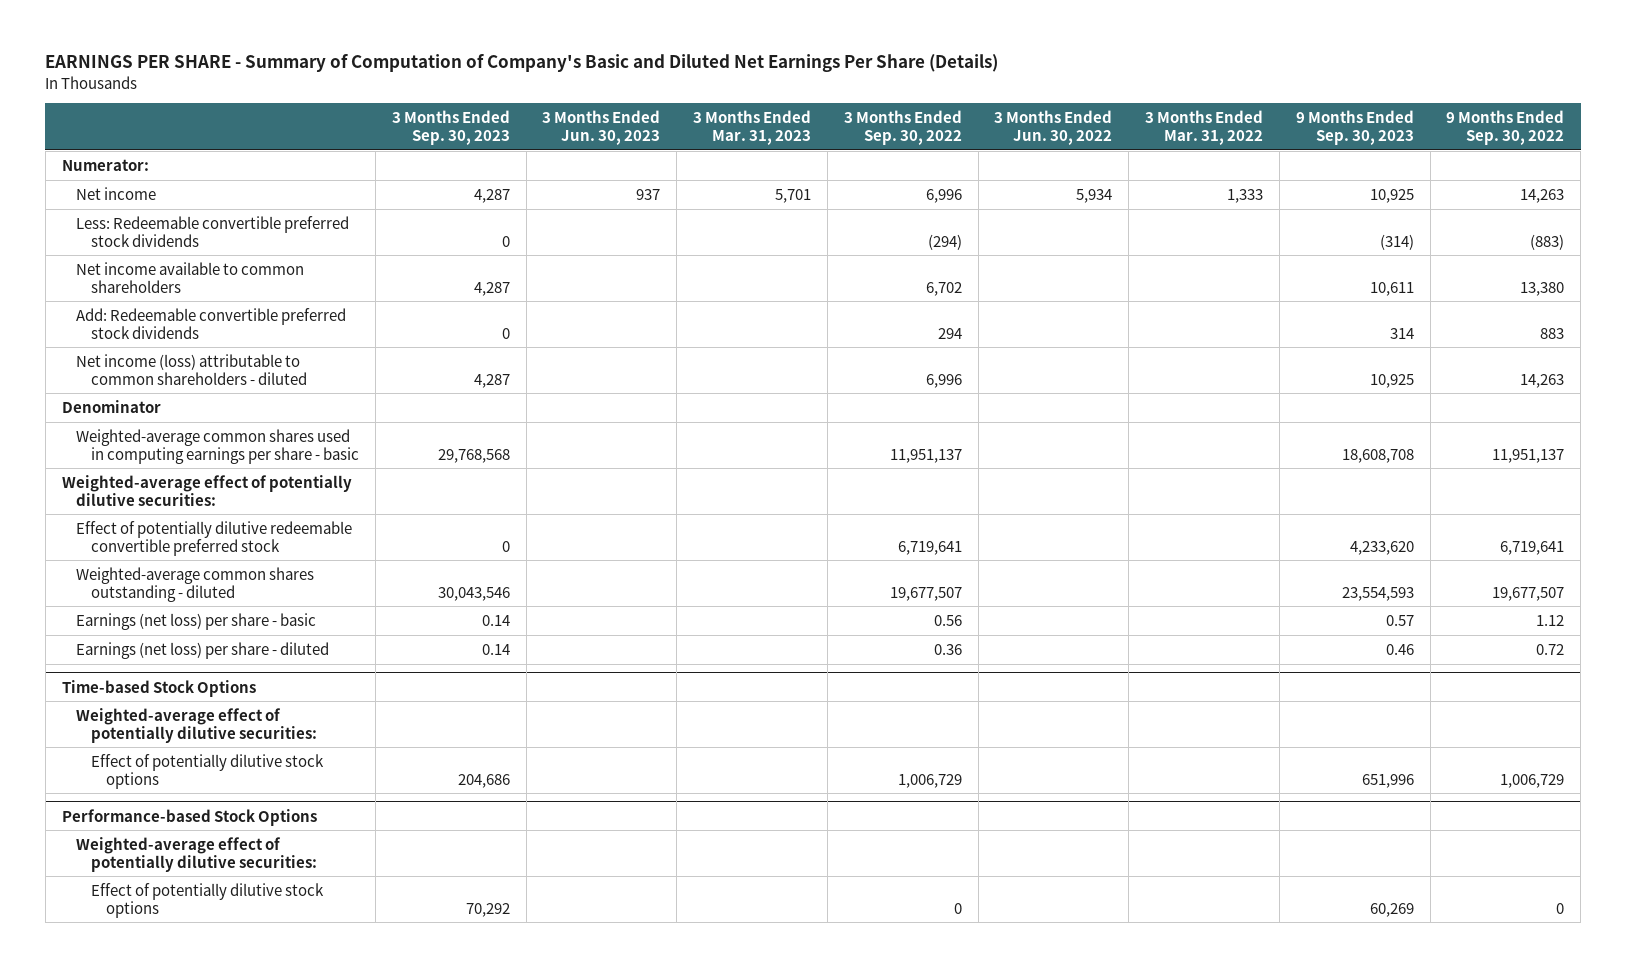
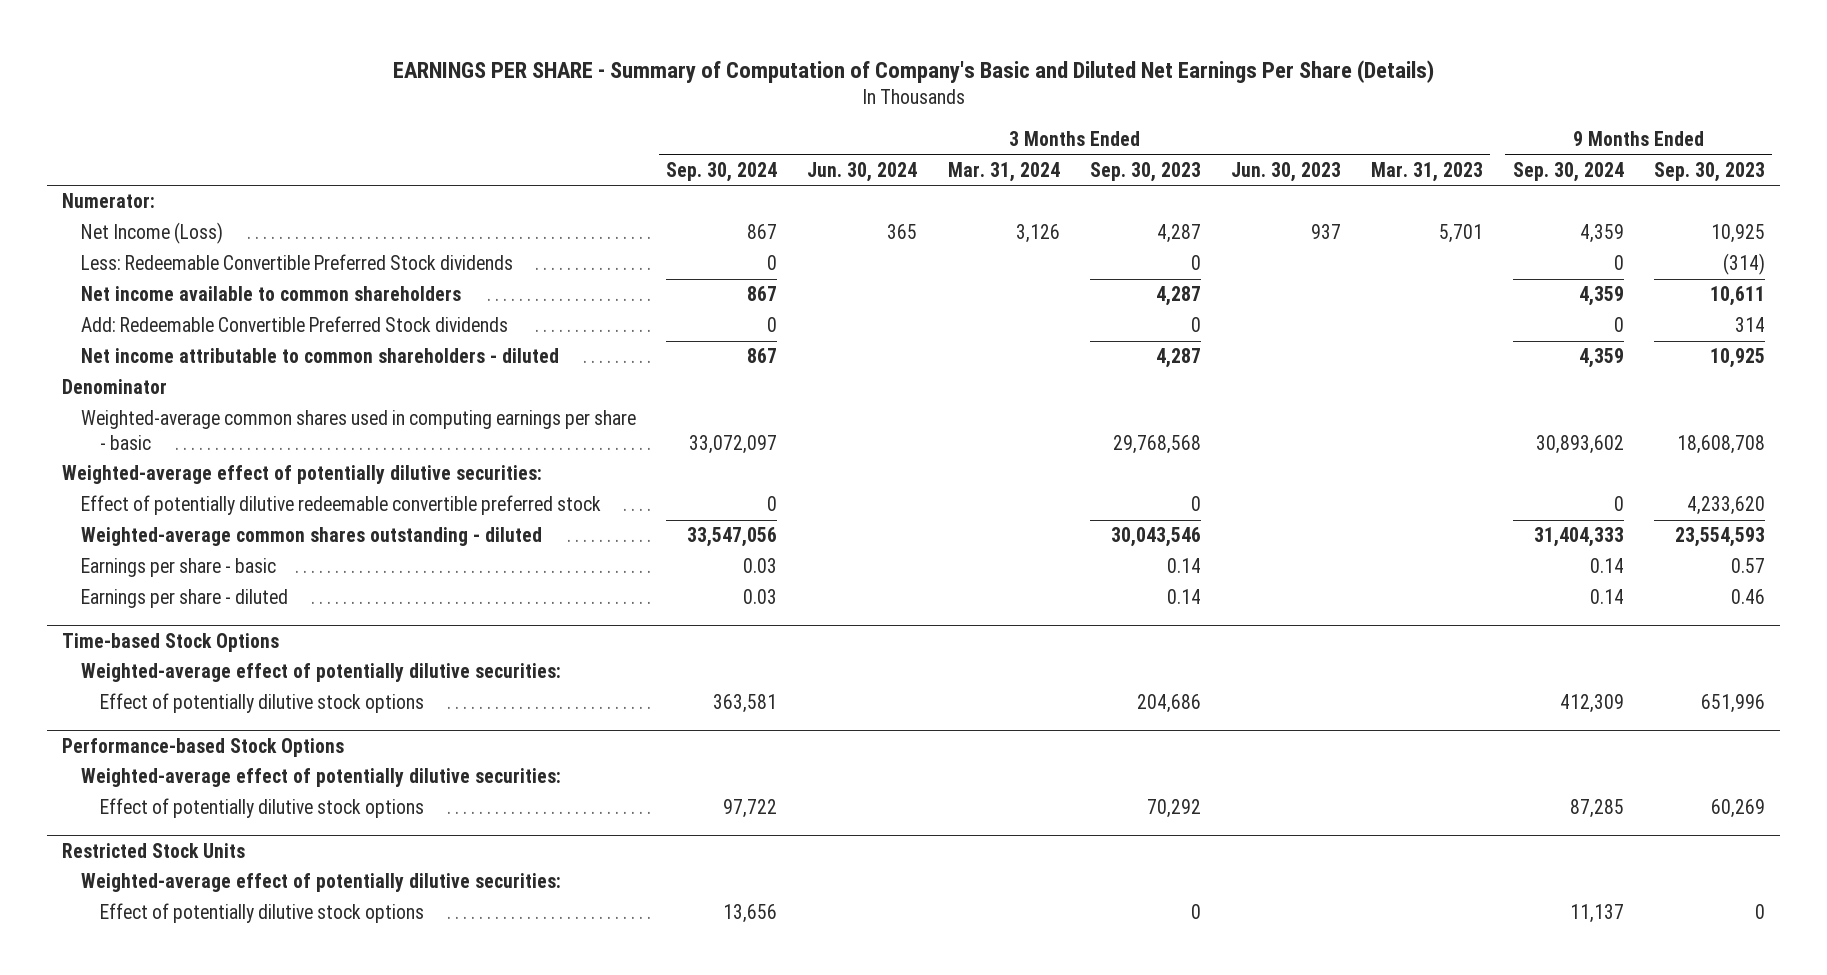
- | 3 Months Ended Sep. 30, 2023 | 3 Months Ended Jun. 30, 2023 | 3 Months Ended Mar. 31, 2023 | 3 Months Ended Sep. 30, 2022 | 3 Months Ended Jun. 30, 2022 | 3 Months Ended Mar. 31, 2022 | 9 Months Ended Sep. 30, 2023 | 9 Months Ended Sep. 30, 2022
+ | 3 Months Ended Sep. 30, 2024 | 3 Months Ended Jun. 30, 2024 | 3 Months Ended Mar. 31, 2024 | 3 Months Ended Sep. 30, 2023 | 3 Months Ended Jun. 30, 2023 | 3 Months Ended Mar. 31, 2023 | 9 Months Ended Sep. 30, 2024 | 9 Months Ended Sep. 30, 2023
- Net income | 4,287 | 937 | 5,701 | 6,996 | 5,934 | 1,333 | 10,925 | 14,263
- Less: Redeemable convertible preferred stock dividends | 0 | | | (294) | | | (314) | (883)
+ Net Income (Loss) | 867 | 365 | 3,126 | 4,287 | 937 | 5,701 | 4,359 | 10,925
+ Less: Redeemable Convertible Preferred Stock dividends | 0 | | | 0 | | | 0 | (314)
- Add: Redeemable convertible preferred stock dividends | 0 | | | 294 | | | 314 | 883
- Net income (loss) attributable to common shareholders - diluted | 4,287 | | | 6,996 | | | 10,925 | 14,263
+ Add: Redeemable Convertible Preferred Stock dividends | 0 | | | 0 | | | 0 | 314
+ Net income attributable to common shareholders - diluted | 867 | | | 4,287 | | | 4,359 | 10,925
- Earnings (net loss) per share - basic | 0.14 | | | 0.56 | | | 0.57 | 1.12
- Earnings (net loss) per share - diluted | 0.14 | | | 0.36 | | | 0.46 | 0.72
+ Earnings per share - basic | 0.03 | | | 0.14 | | | 0.14 | 0.57
+ Earnings per share - diluted | 0.03 | | | 0.14 | | | 0.14 | 0.46
+ Restricted Stock Units
+ Weighted-average effect of potentially dilutive securities:
+ Effect of potentially dilutive stock options | 13,656 | | | 0 | | | 11,137 | 0

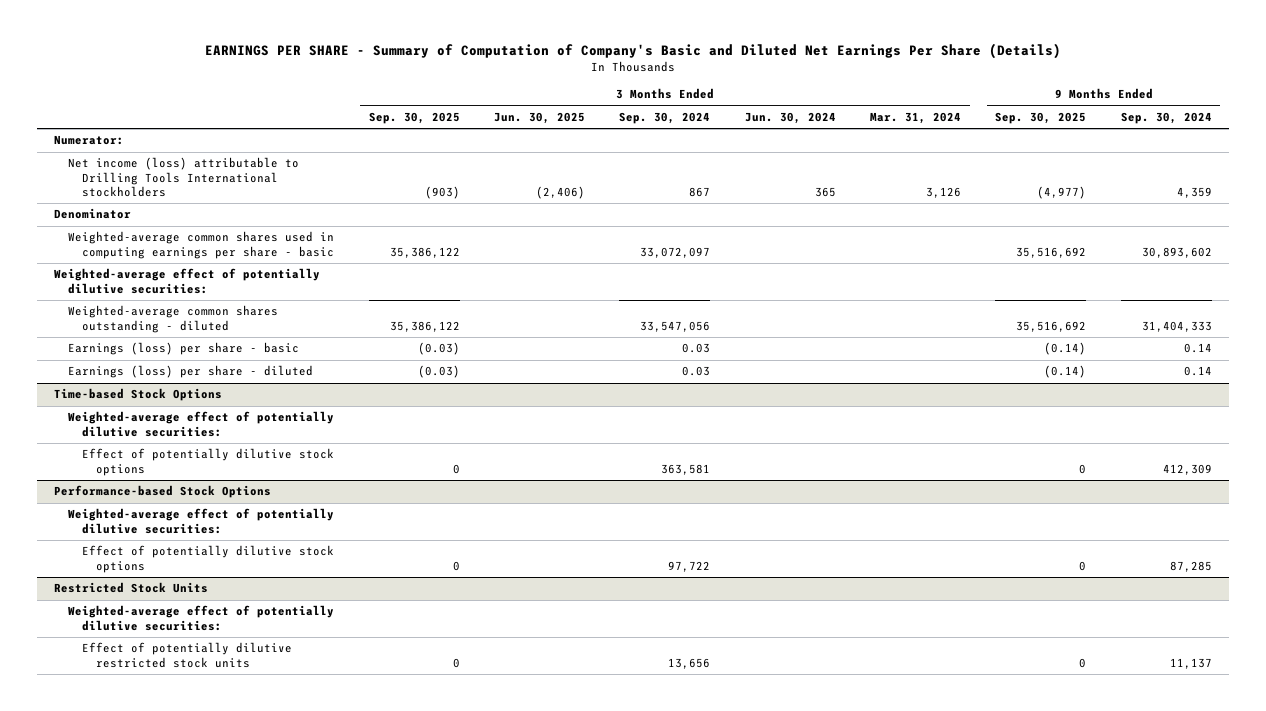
- | 3 Months Ended Sep. 30, 2024 | 3 Months Ended Jun. 30, 2024 | 3 Months Ended Mar. 31, 2024 | 3 Months Ended Sep. 30, 2023 | 3 Months Ended Jun. 30, 2023 | 3 Months Ended Mar. 31, 2023 | 9 Months Ended Sep. 30, 2024 | 9 Months Ended Sep. 30, 2023
+ | 3 Months Ended Sep. 30, 2025 | 3 Months Ended Jun. 30, 2025 | 3 Months Ended Sep. 30, 2024 | 3 Months Ended Jun. 30, 2024 | 3 Months Ended Mar. 31, 2024 | 9 Months Ended Sep. 30, 2025 | 9 Months Ended Sep. 30, 2024
- Net Income (Loss) | 867 | 365 | 3,126 | 4,287 | 937 | 5,701 | 4,359 | 10,925
- Less: Redeemable Convertible Preferred Stock dividends | 0 | | | 0 | | | 0 | (314)
- Net income available to common shareholders | 867 | | | 4,287 | | | 4,359 | 10,611
- Add: Redeemable Convertible Preferred Stock dividends | 0 | | | 0 | | | 0 | 314
- Net income attributable to common shareholders - diluted | 867 | | | 4,287 | | | 4,359 | 10,925
+ Net income (loss) attributable to Drilling Tools International stockholders | (903) | (2,406) | 867 | 365 | 3,126 | (4,977) | 4,359
- Effect of potentially dilutive redeemable convertible preferred stock | 0 | | | 0 | | | 0 | 4,233,620
- Earnings per share - basic | 0.03 | | | 0.14 | | | 0.14 | 0.57
- Earnings per share - diluted | 0.03 | | | 0.14 | | | 0.14 | 0.46
+ Earnings (loss) per share - basic | (0.03) | | 0.03 | | | (0.14) | 0.14
+ Earnings (loss) per share - diluted | (0.03) | | 0.03 | | | (0.14) | 0.14
@ Restricted Stock Units
- Effect of potentially dilutive stock options | 13,656 | | | 0 | | | 11,137 | 0
+ Effect of potentially dilutive restricted stock units | 0 | | 13,656 | | | 0 | 11,137

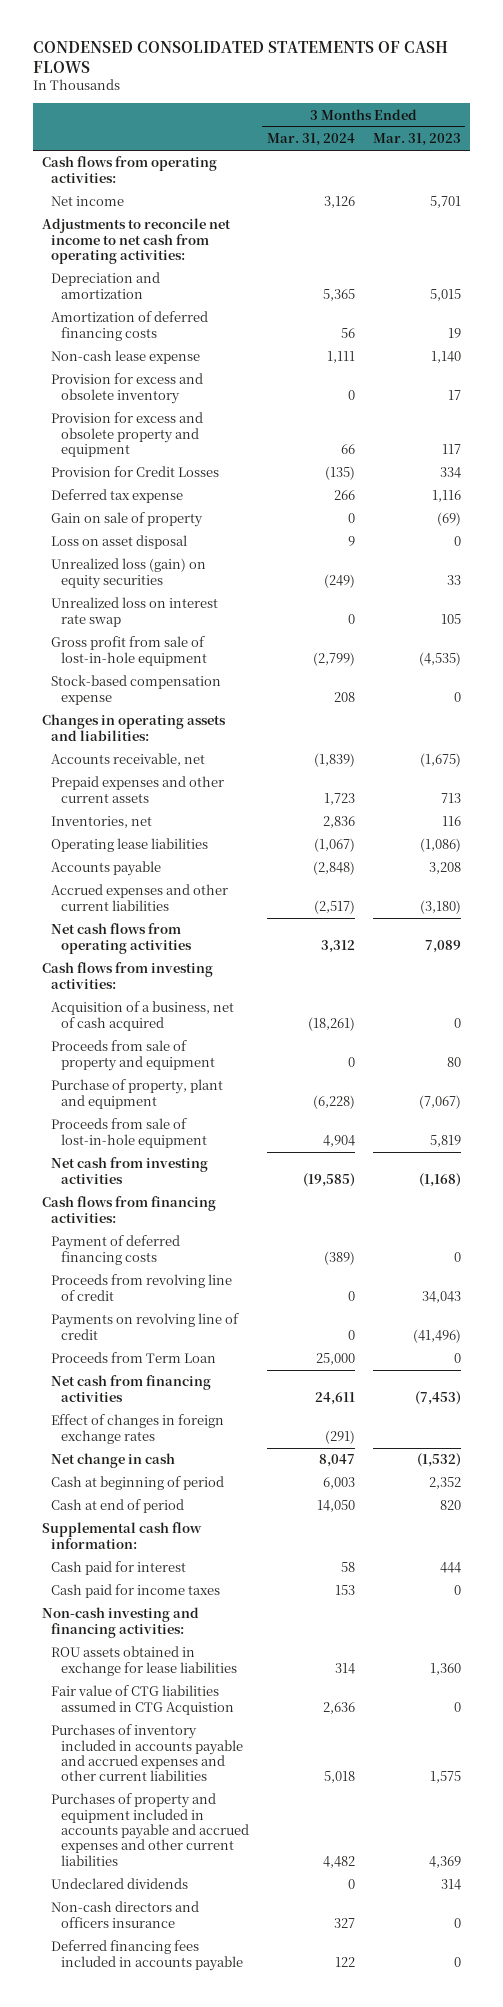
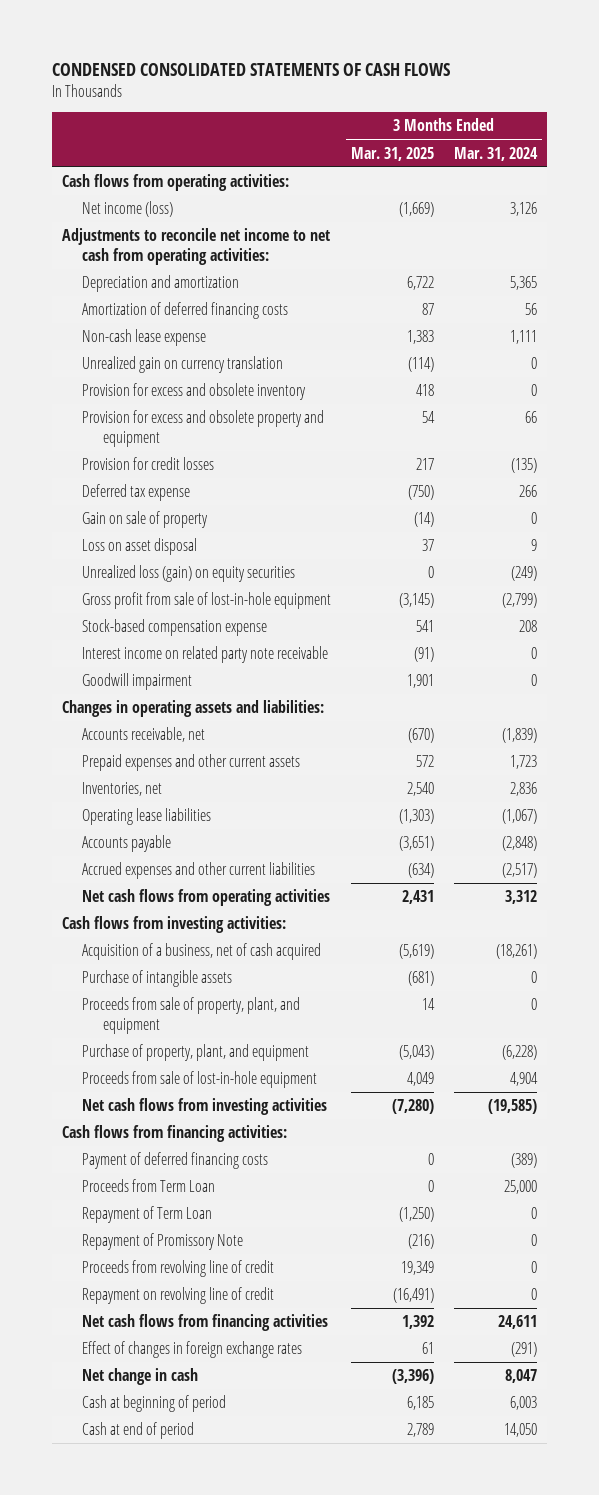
- | 3 Months Ended Mar. 31, 2024 | 3 Months Ended Mar. 31, 2023
+ | 3 Months Ended Mar. 31, 2025 | 3 Months Ended Mar. 31, 2024
- Net income | 3,126 | 5,701
+ Net income (loss) | (1,669) | 3,126
+ Unrealized gain on currency translation | (114) | 0
- Provision for Credit Losses | (135) | 334
+ Provision for credit losses | 217 | (135)
- Unrealized loss on interest rate swap | 0 | 105
+ Interest income on related party note receivable | (91) | 0
+ Goodwill impairment | 1,901 | 0
- Proceeds from sale of property and equipment | 0 | 80
- Purchase of property, plant and equipment | (6,228) | (7,067)
+ Purchase of intangible assets | (681) | 0
+ Proceeds from sale of property, plant, and equipment | 14 | 0
+ Purchase of property, plant, and equipment | (5,043) | (6,228)
- Net cash from investing activities | (19,585) | (1,168)
+ Net cash flows from investing activities | (7,280) | (19,585)
- Payments on revolving line of credit | 0 | (41,496)
- Net cash from financing activities | 24,611 | (7,453)
+ Repayment of Term Loan | (1,250) | 0
+ Repayment of Promissory Note | (216) | 0
moved down: Proceeds from revolving line of credit | 19,349 | 0
+ Repayment on revolving line of credit | (16,491) | 0
+ Net cash flows from financing activities | 1,392 | 24,611
- Supplemental cash flow information:
- Cash paid for interest | 58 | 444
- Cash paid for income taxes | 153 | 0
- Non-cash investing and financing activities:
- ROU assets obtained in exchange for lease liabilities | 314 | 1,360
- Fair value of CTG liabilities assumed in CTG Acquistion | 2,636 | 0
- Purchases of inventory included in accounts payable and accrued expenses and other current liabilities | 5,018 | 1,575
- Purchases of property and equipment included in accounts payable and accrued expenses and other current liabilities | 4,482 | 4,369
- Undeclared dividends | 0 | 314
- Non-cash directors and officers insurance | 327 | 0
- Deferred financing fees included in accounts payable | 122 | 0

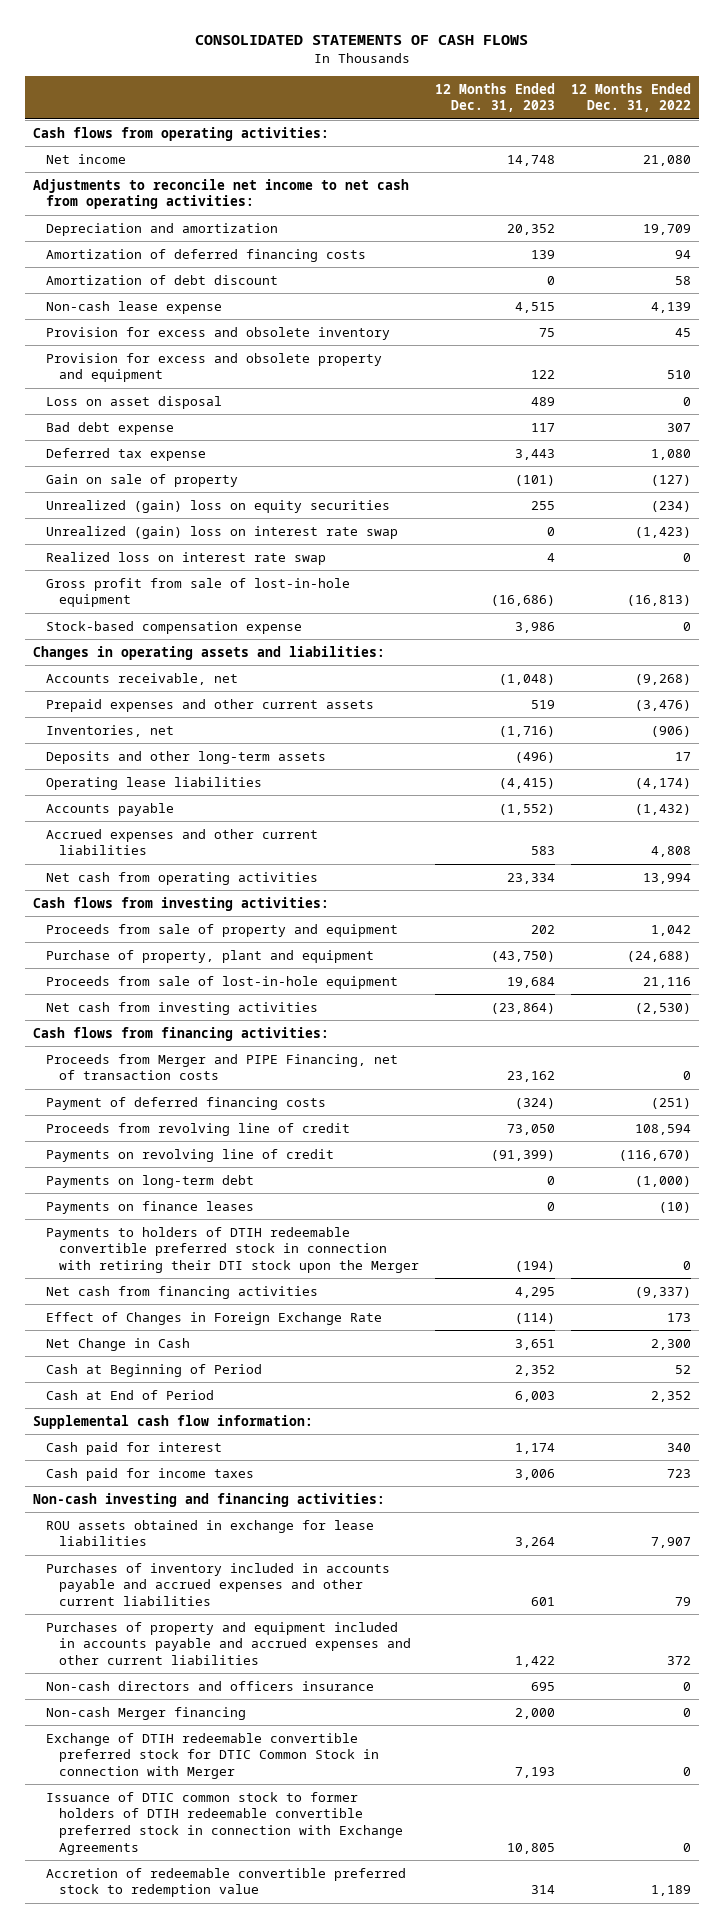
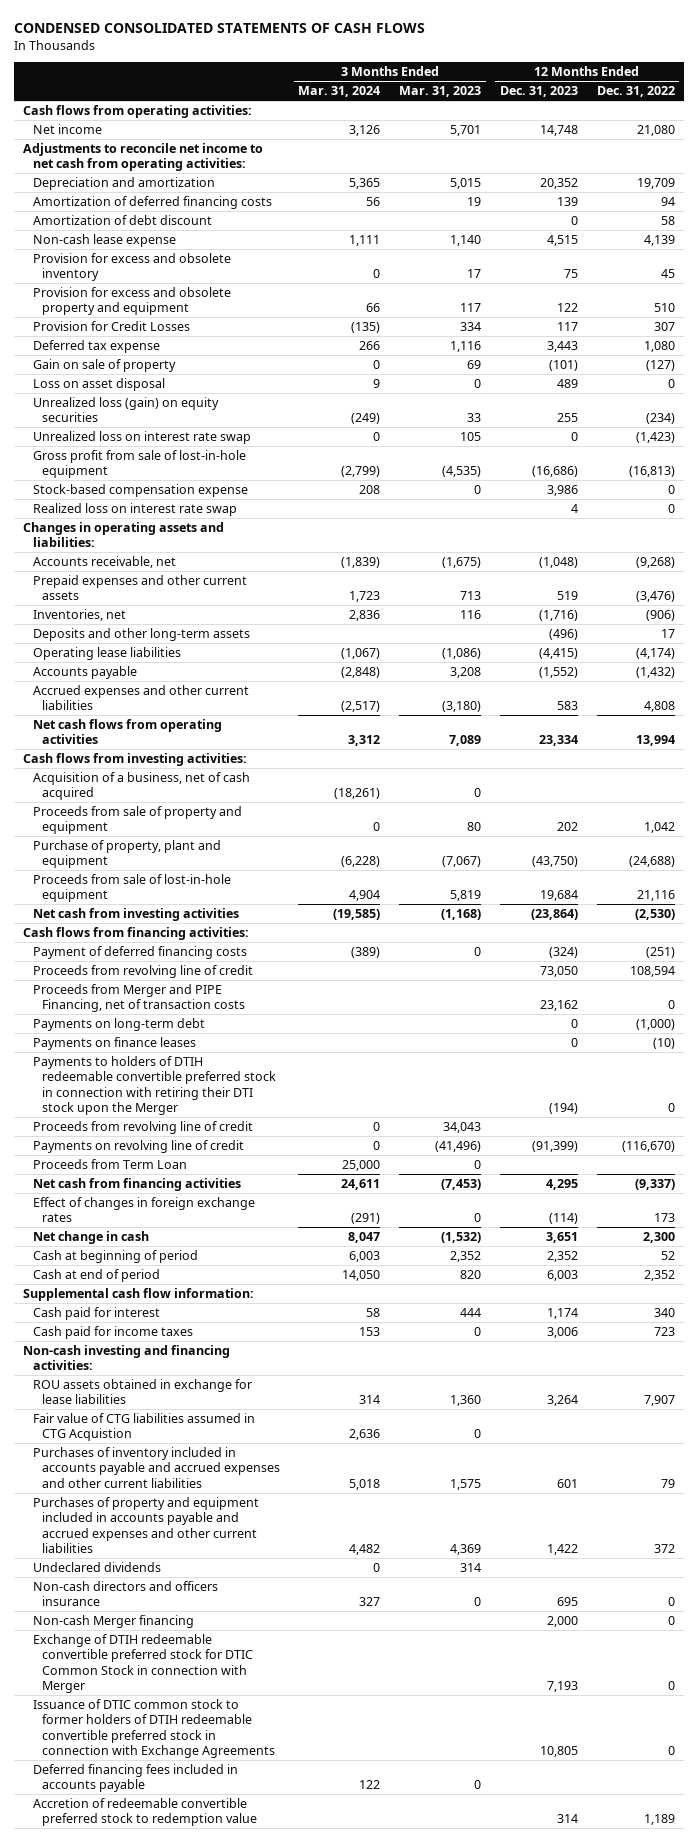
- CONSOLIDATED STATEMENTS OF CASH FLOWS
+ CONDENSED CONSOLIDATED STATEMENTS OF CASH FLOWS
- | 12 Months Ended Dec. 31, 2023 | 12 Months Ended Dec. 31, 2022
+ | 3 Months Ended Mar. 31, 2024 | 3 Months Ended Mar. 31, 2023 | 12 Months Ended Dec. 31, 2023 | 12 Months Ended Dec. 31, 2022
- Bad debt expense | 117 | 307
+ Provision for Credit Losses | (135) | 334 | 117 | 307
- Unrealized (gain) loss on equity securities | 255 | (234)
- Unrealized (gain) loss on interest rate swap | 0 | (1,423)
moved down: Loss on asset disposal | 9 | 0 | 489 | 0
+ Unrealized loss (gain) on equity securities | (249) | 33 | 255 | (234)
+ Unrealized loss on interest rate swap | 0 | 105 | 0 | (1,423)
moved down: Realized loss on interest rate swap | | | 4 | 0
- Net cash from operating activities | 23,334 | 13,994
+ Net cash flows from operating activities | 3,312 | 7,089 | 23,334 | 13,994
+ Acquisition of a business, net of cash acquired | (18,261) | 0 | |
moved down: Proceeds from Merger and PIPE Financing, net of transaction costs | | | 23,162 | 0
+ Proceeds from revolving line of credit | 0 | 34,043 | |
moved down: Payments on revolving line of credit | 0 | (41,496) | (91,399) | (116,670)
+ Proceeds from Term Loan | 25,000 | 0 | |
- Effect of Changes in Foreign Exchange Rate | (114) | 173
- Net Change in Cash | 3,651 | 2,300
- Cash at Beginning of Period | 2,352 | 52
- Cash at End of Period | 6,003 | 2,352
+ Effect of changes in foreign exchange rates | (291) | 0 | (114) | 173
+ Net change in cash | 8,047 | (1,532) | 3,651 | 2,300
+ Cash at beginning of period | 6,003 | 2,352 | 2,352 | 52
+ Cash at end of period | 14,050 | 820 | 6,003 | 2,352
+ Fair value of CTG liabilities assumed in CTG Acquistion | 2,636 | 0 | |
+ Undeclared dividends | 0 | 314 | |
+ Deferred financing fees included in accounts payable | 122 | 0 | |

